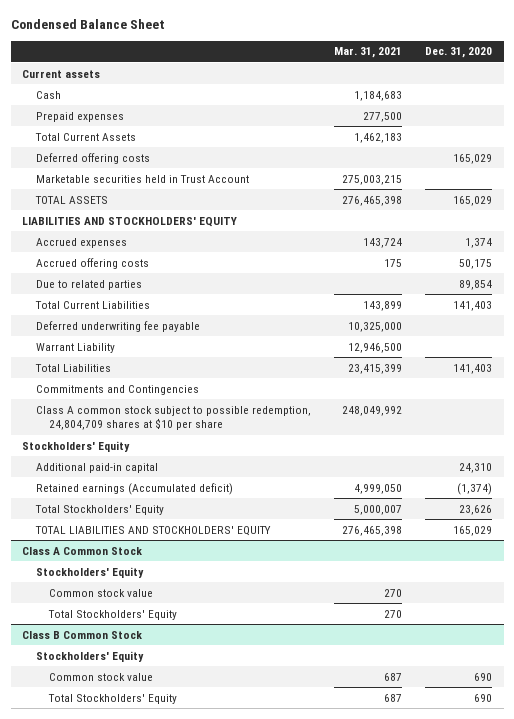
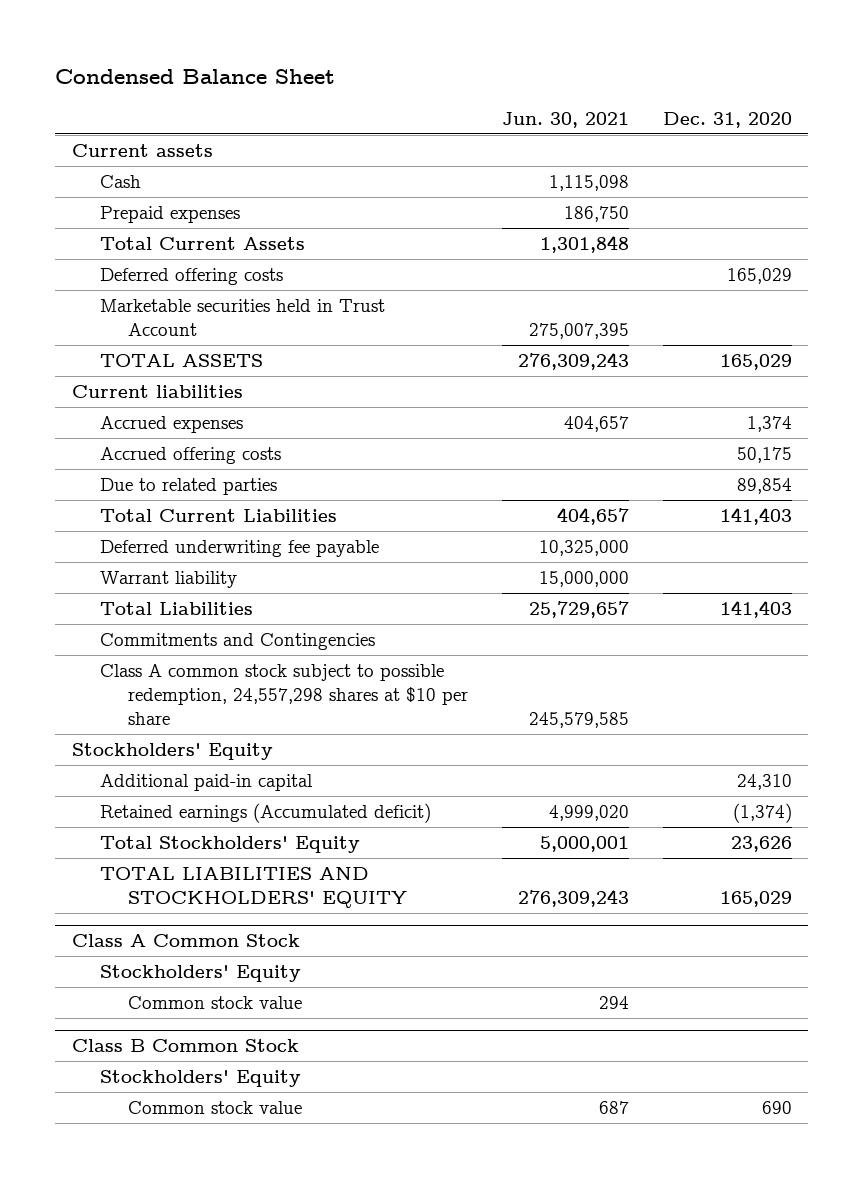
- | Mar. 31, 2021 | Dec. 31, 2020
+ | Jun. 30, 2021 | Dec. 31, 2020
- LIABILITIES AND STOCKHOLDERS' EQUITY
+ Current liabilities
- Warrant Liability | 12,946,500 |
+ Warrant liability | 15,000,000 |
- Class A common stock subject to possible redemption, 24,804,709 shares at $10 per share | 248,049,992 |
+ Class A common stock subject to possible redemption, 24,557,298 shares at $10 per share | 245,579,585 |
@ Class A Common Stock
- Total Stockholders' Equity | 270 |
@ Class B Common Stock
- Total Stockholders' Equity | 687 | 690

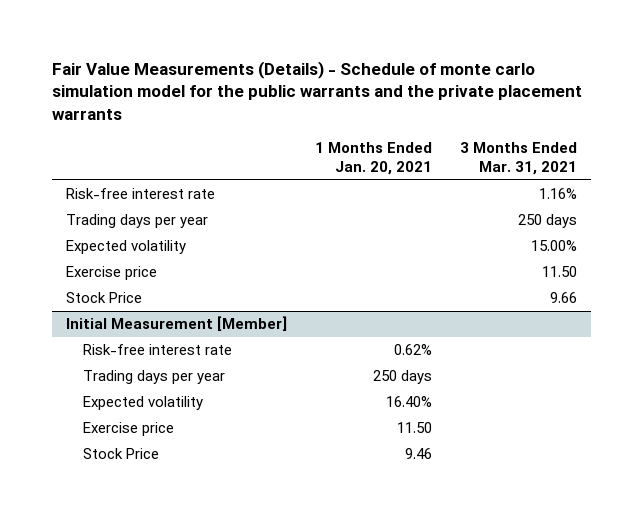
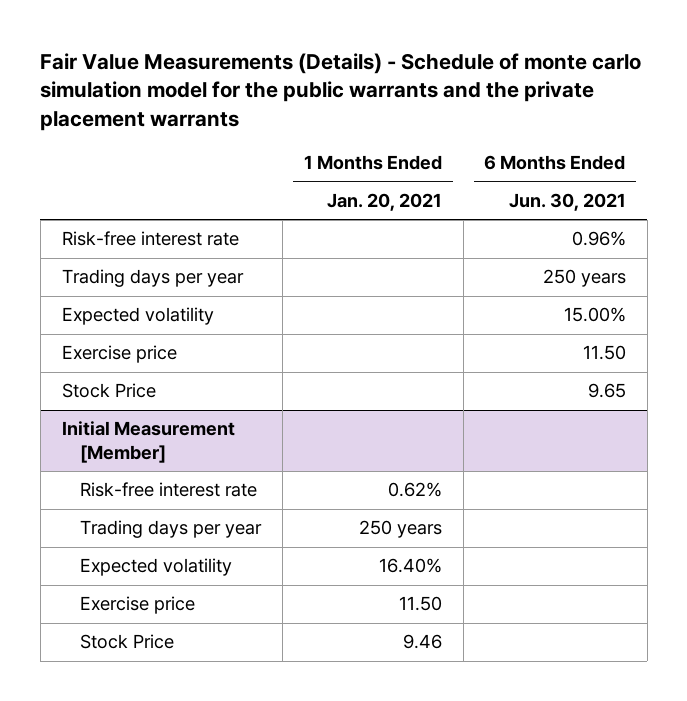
- | 1 Months Ended Jan. 20, 2021 | 3 Months Ended Mar. 31, 2021
+ | 1 Months Ended Jan. 20, 2021 | 6 Months Ended Jun. 30, 2021
@ Initial Measurement [Member]
- Trading days per year | 250 days |
+ Trading days per year | 250 years |

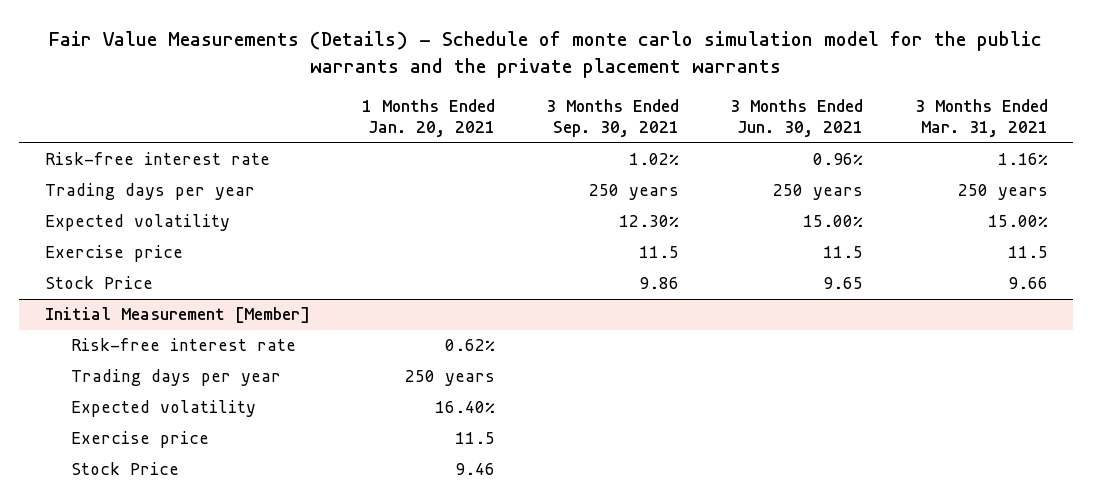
- | 1 Months Ended Jan. 20, 2021 | 6 Months Ended Jun. 30, 2021
+ | 1 Months Ended Jan. 20, 2021 | 3 Months Ended Sep. 30, 2021 | 3 Months Ended Jun. 30, 2021 | 3 Months Ended Mar. 31, 2021
@ Initial Measurement [Member]
- Exercise price | 11.50 |
+ Exercise price | 11.5 | | |

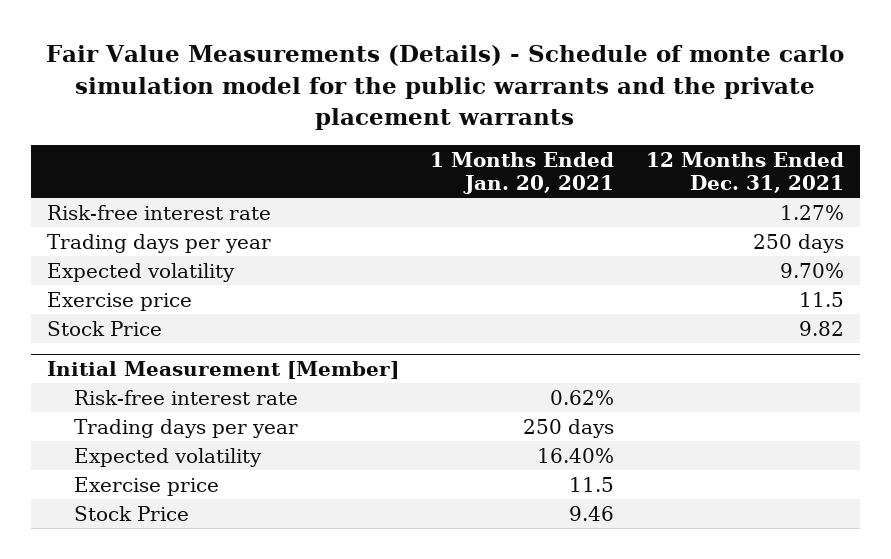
- | 1 Months Ended Jan. 20, 2021 | 3 Months Ended Sep. 30, 2021 | 3 Months Ended Jun. 30, 2021 | 3 Months Ended Mar. 31, 2021
+ | 1 Months Ended Jan. 20, 2021 | 12 Months Ended Dec. 31, 2021
@ Initial Measurement [Member]
- Trading days per year | 250 years | | |
+ Trading days per year | 250 days |

